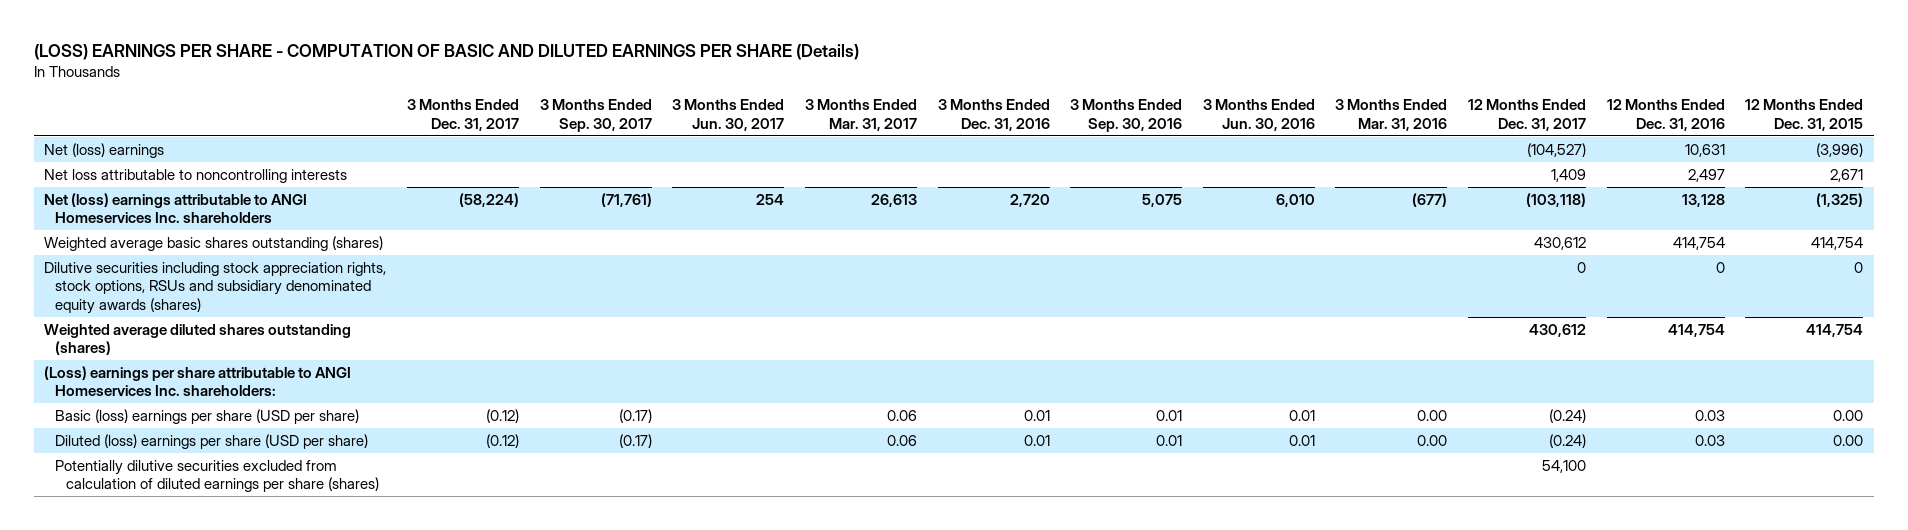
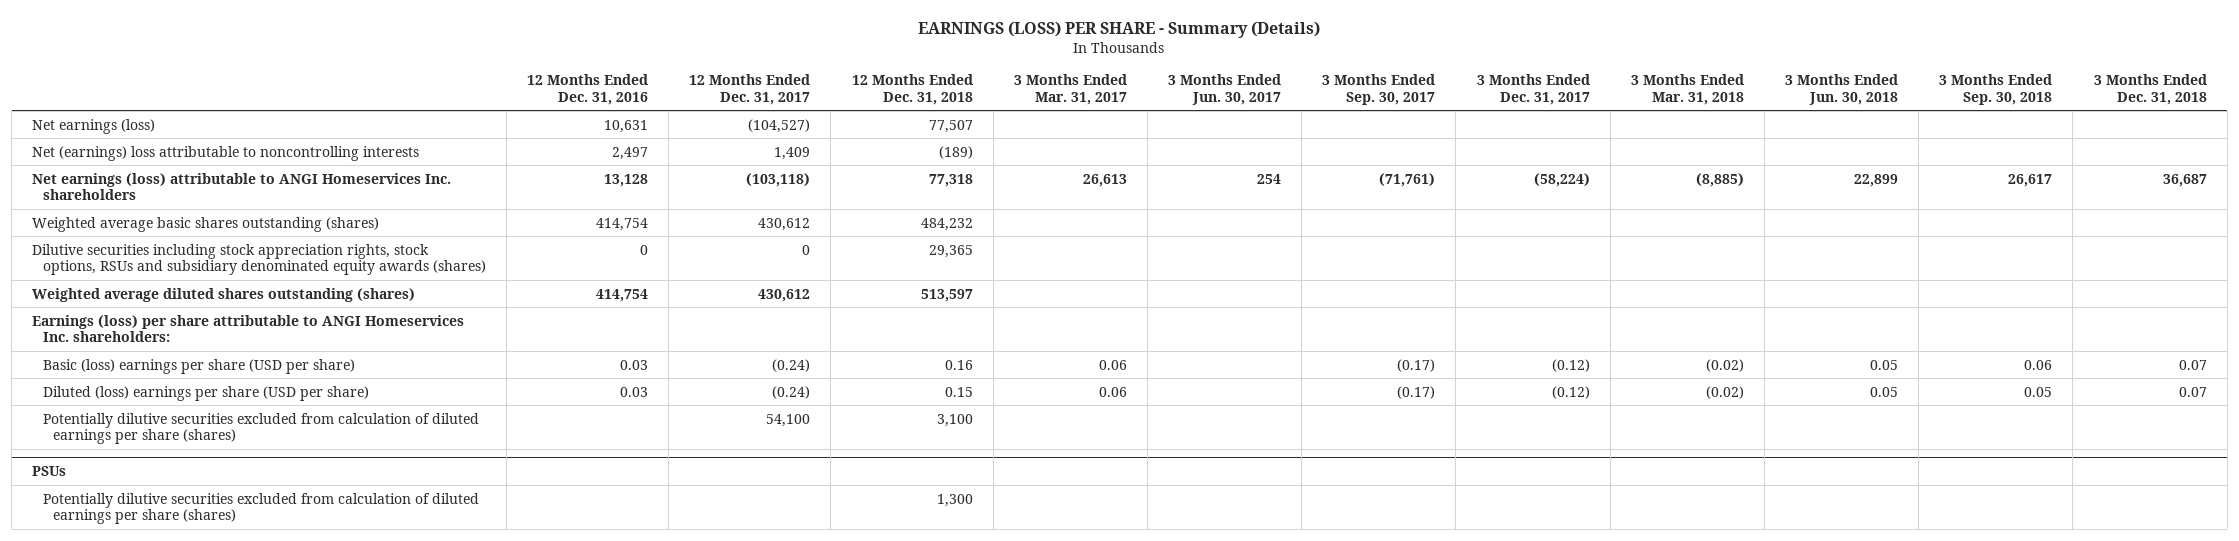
- (LOSS) EARNINGS PER SHARE - COMPUTATION OF BASIC AND DILUTED EARNINGS PER SHARE (Details)
+ EARNINGS (LOSS) PER SHARE - Summary (Details)
- | 3 Months Ended Dec. 31, 2017 | 3 Months Ended Sep. 30, 2017 | 3 Months Ended Jun. 30, 2017 | 3 Months Ended Mar. 31, 2017 | 3 Months Ended Dec. 31, 2016 | 3 Months Ended Sep. 30, 2016 | 3 Months Ended Jun. 30, 2016 | 3 Months Ended Mar. 31, 2016 | 12 Months Ended Dec. 31, 2017 | 12 Months Ended Dec. 31, 2016 | 12 Months Ended Dec. 31, 2015
+ | 12 Months Ended Dec. 31, 2016 | 12 Months Ended Dec. 31, 2017 | 12 Months Ended Dec. 31, 2018 | 3 Months Ended Mar. 31, 2017 | 3 Months Ended Jun. 30, 2017 | 3 Months Ended Sep. 30, 2017 | 3 Months Ended Dec. 31, 2017 | 3 Months Ended Mar. 31, 2018 | 3 Months Ended Jun. 30, 2018 | 3 Months Ended Sep. 30, 2018 | 3 Months Ended Dec. 31, 2018
- Net (loss) earnings | | | | | | | | | (104,527) | 10,631 | (3,996)
- Net loss attributable to noncontrolling interests | | | | | | | | | 1,409 | 2,497 | 2,671
- Net (loss) earnings attributable to ANGI Homeservices Inc. shareholders | (58,224) | (71,761) | 254 | 26,613 | 2,720 | 5,075 | 6,010 | (677) | (103,118) | 13,128 | (1,325)
+ Net earnings (loss) | 10,631 | (104,527) | 77,507 | | | | | | | |
+ Net (earnings) loss attributable to noncontrolling interests | 2,497 | 1,409 | (189) | | | | | | | |
+ Net earnings (loss) attributable to ANGI Homeservices Inc. shareholders | 13,128 | (103,118) | 77,318 | 26,613 | 254 | (71,761) | (58,224) | (8,885) | 22,899 | 26,617 | 36,687
- (Loss) earnings per share attributable to ANGI Homeservices Inc. shareholders:
+ Earnings (loss) per share attributable to ANGI Homeservices Inc. shareholders:
+ PSUs
+ Potentially dilutive securities excluded from calculation of diluted earnings per share (shares) | | | 1,300 | | | | | | | |

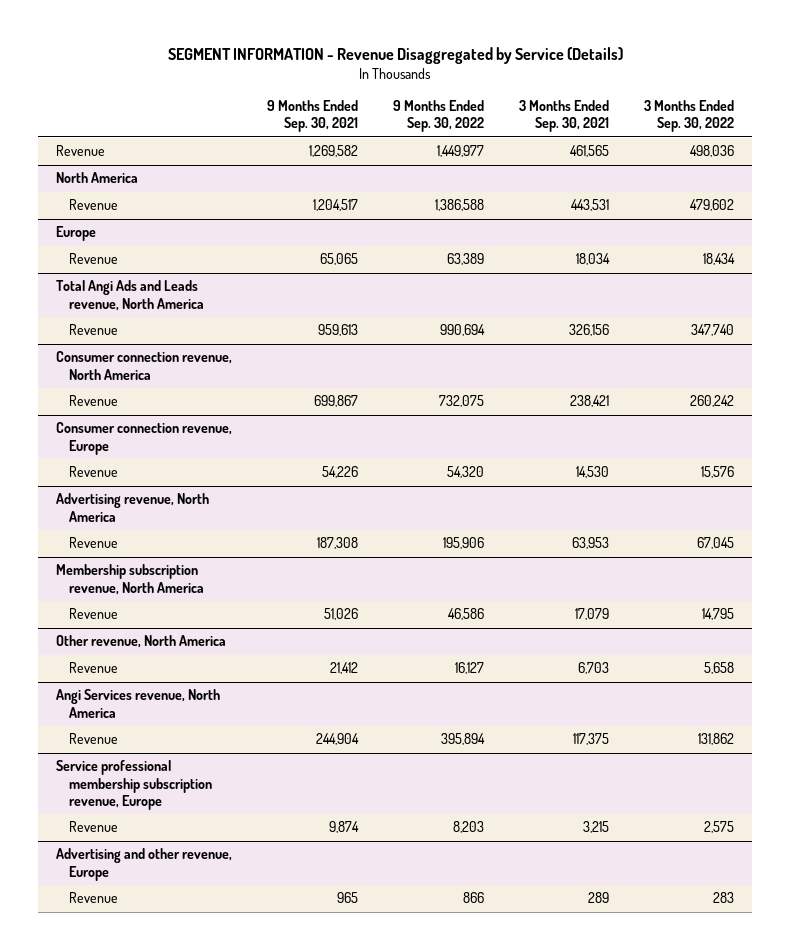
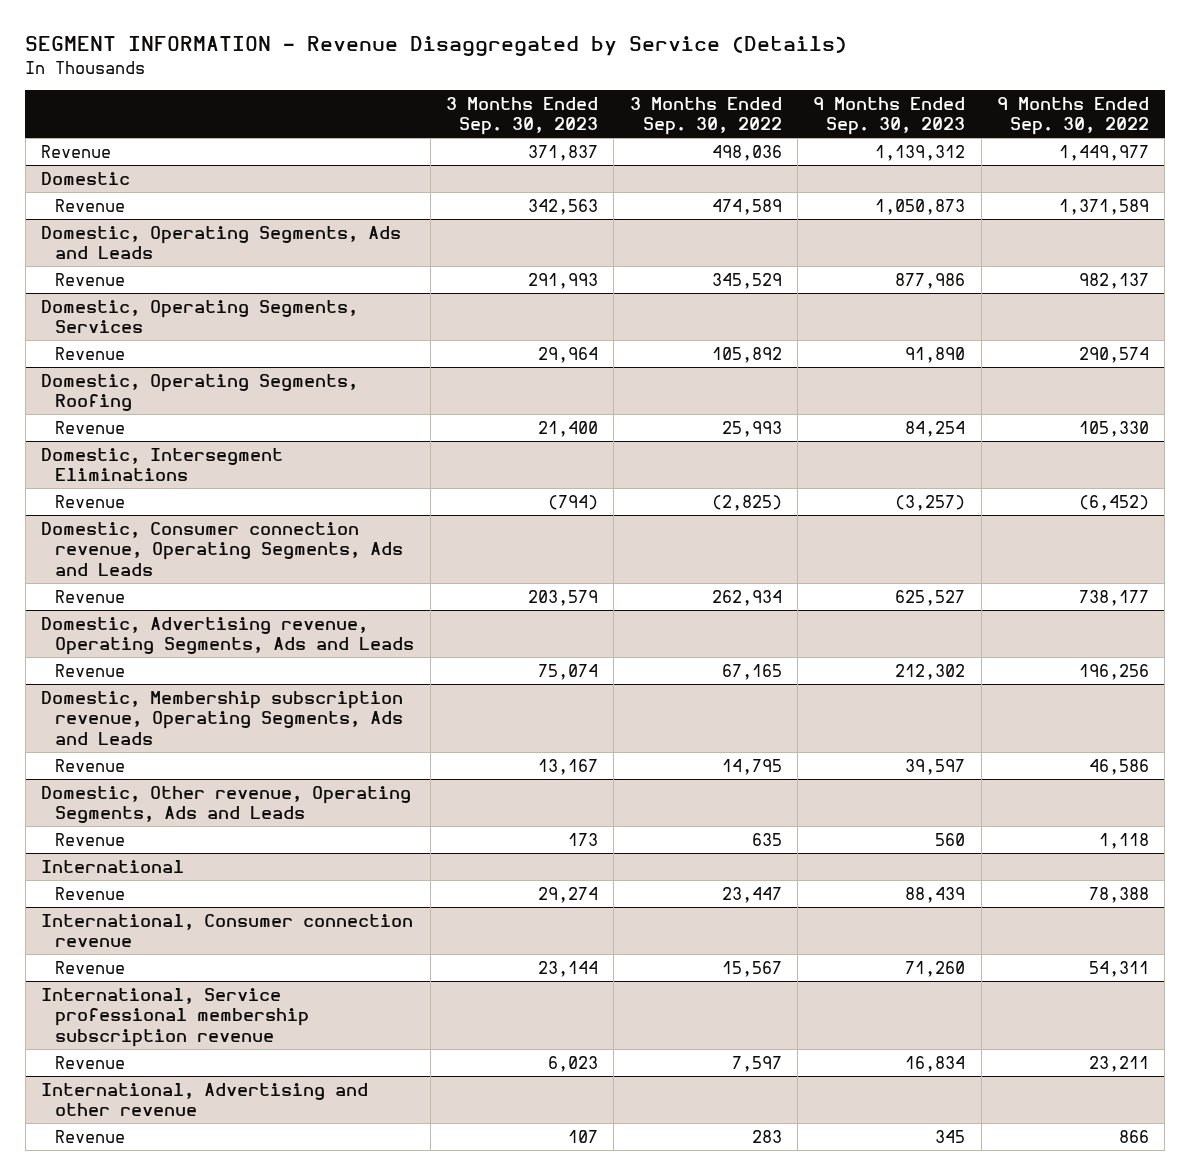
- | 9 Months Ended Sep. 30, 2021 | 9 Months Ended Sep. 30, 2022 | 3 Months Ended Sep. 30, 2021 | 3 Months Ended Sep. 30, 2022
+ | 3 Months Ended Sep. 30, 2023 | 3 Months Ended Sep. 30, 2022 | 9 Months Ended Sep. 30, 2023 | 9 Months Ended Sep. 30, 2022
- North America
- Revenue | 1,204,517 | 1,386,588 | 443,531 | 479,602
- Europe
- Revenue | 65,065 | 63,389 | 18,034 | 18,434
- Total Angi Ads and Leads revenue, North America
- Revenue | 959,613 | 990,694 | 326,156 | 347,740
- Consumer connection revenue, North America
- Revenue | 699,867 | 732,075 | 238,421 | 260,242
- Consumer connection revenue, Europe
- Revenue | 54,226 | 54,320 | 14,530 | 15,576
- Advertising revenue, North America
- Revenue | 187,308 | 195,906 | 63,953 | 67,045
- Membership subscription revenue, North America
+ Domestic
+ Revenue | 342,563 | 474,589 | 1,050,873 | 1,371,589
+ Domestic, Operating Segments, Ads and Leads
+ Revenue | 291,993 | 345,529 | 877,986 | 982,137
+ Domestic, Operating Segments, Services
+ Revenue | 29,964 | 105,892 | 91,890 | 290,574
+ Domestic, Operating Segments, Roofing
+ Revenue | 21,400 | 25,993 | 84,254 | 105,330
+ Domestic, Intersegment Eliminations
+ Revenue | (794) | (2,825) | (3,257) | (6,452)
+ Domestic, Consumer connection revenue, Operating Segments, Ads and Leads
+ Revenue | 203,579 | 262,934 | 625,527 | 738,177
+ Domestic, Advertising revenue, Operating Segments, Ads and Leads
+ Revenue | 75,074 | 67,165 | 212,302 | 196,256
+ Domestic, Membership subscription revenue, Operating Segments, Ads and Leads
- Other revenue, North America
- Revenue | 21,412 | 16,127 | 6,703 | 5,658
- Angi Services revenue, North America
- Revenue | 244,904 | 395,894 | 117,375 | 131,862
- Service professional membership subscription revenue, Europe
- Revenue | 9,874 | 8,203 | 3,215 | 2,575
- Advertising and other revenue, Europe
+ Domestic, Other revenue, Operating Segments, Ads and Leads
+ Revenue | 173 | 635 | 560 | 1,118
+ International
+ Revenue | 29,274 | 23,447 | 88,439 | 78,388
+ International, Consumer connection revenue
+ Revenue | 23,144 | 15,567 | 71,260 | 54,311
+ International, Service professional membership subscription revenue
+ Revenue | 6,023 | 7,597 | 16,834 | 23,211
+ International, Advertising and other revenue

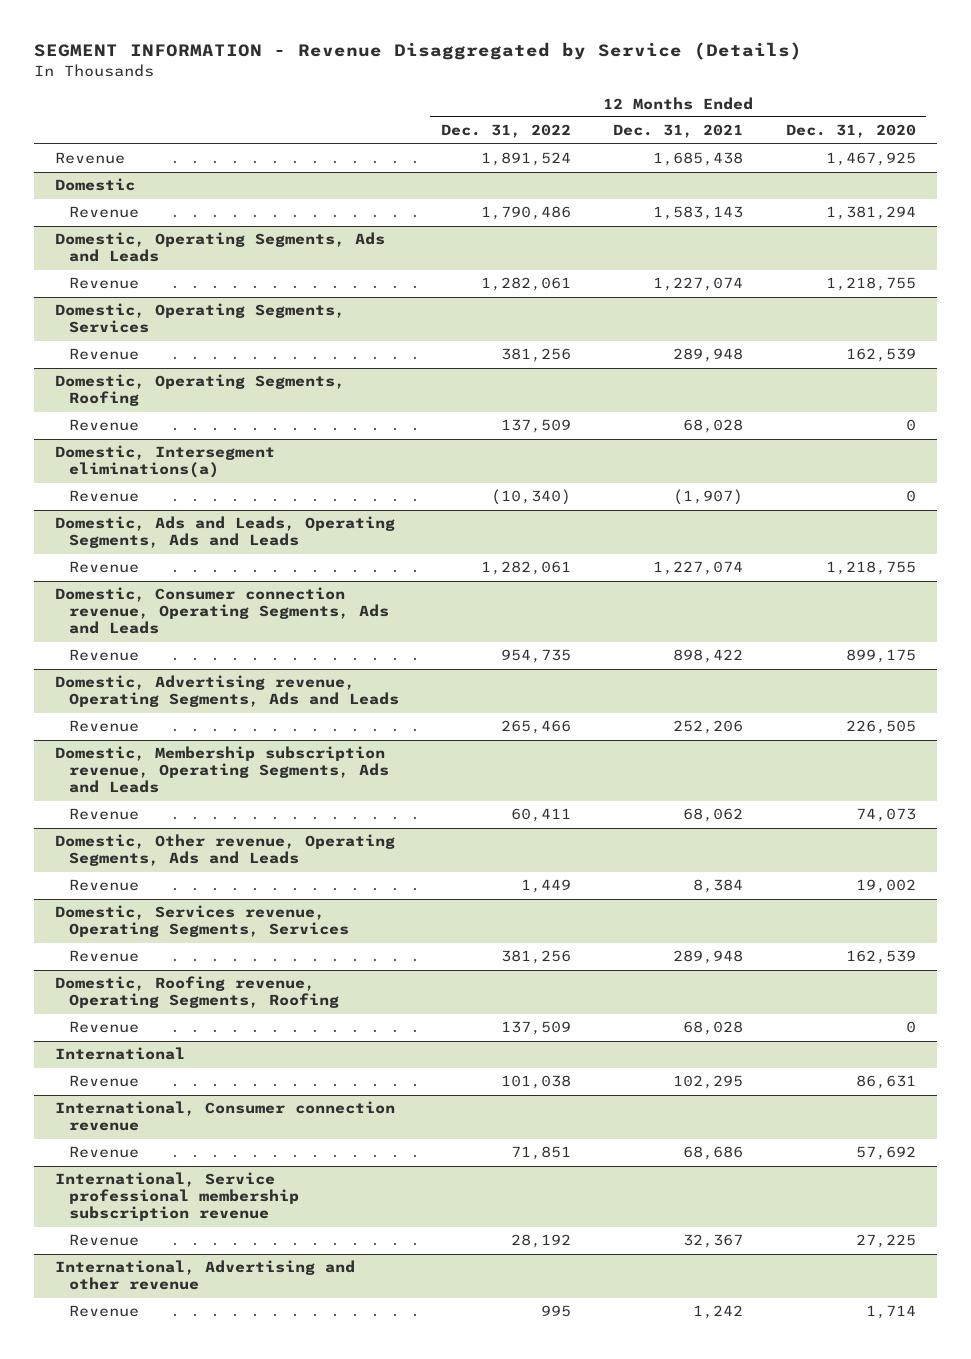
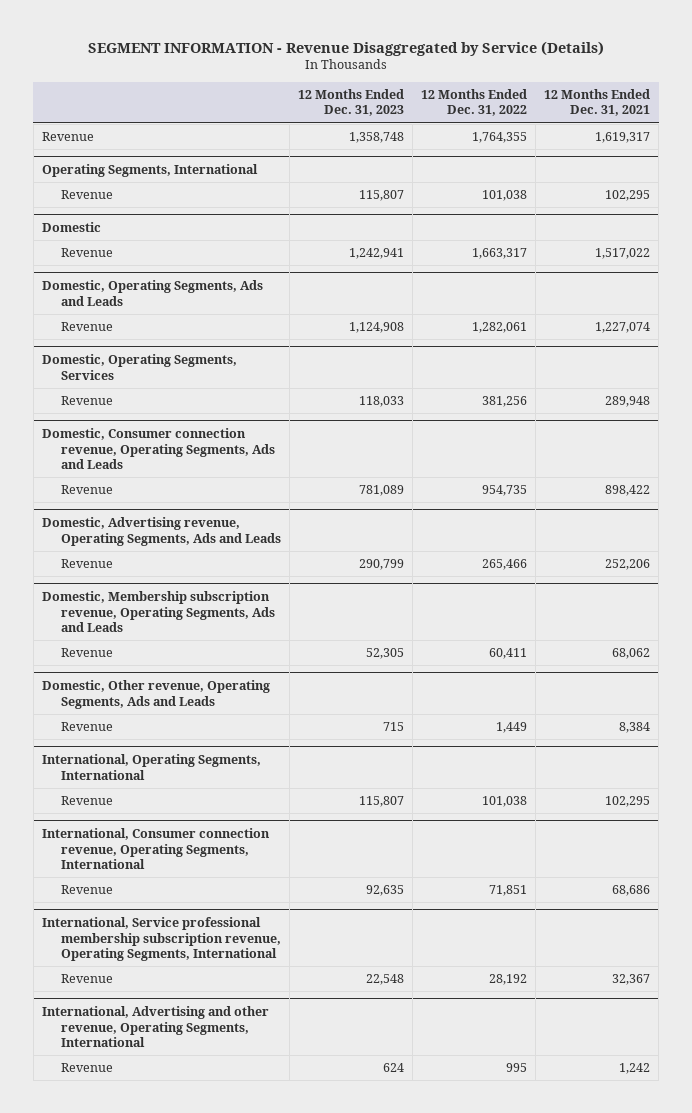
- | 12 Months Ended Dec. 31, 2022 | 12 Months Ended Dec. 31, 2021 | 12 Months Ended Dec. 31, 2020
+ | 12 Months Ended Dec. 31, 2023 | 12 Months Ended Dec. 31, 2022 | 12 Months Ended Dec. 31, 2021
- Revenue | 1,891,524 | 1,685,438 | 1,467,925
+ Revenue | 1,358,748 | 1,764,355 | 1,619,317
+ Operating Segments, International
+ Revenue | 115,807 | 101,038 | 102,295
@ Domestic
- Revenue | 1,790,486 | 1,583,143 | 1,381,294
+ Revenue | 1,242,941 | 1,663,317 | 1,517,022
- Domestic, Operating Segments, Roofing
- Revenue | 137,509 | 68,028 | 0
- Domestic, Intersegment eliminations(a)
- Revenue | (10,340) | (1,907) | 0
- Domestic, Ads and Leads, Operating Segments, Ads and Leads
- Revenue | 1,282,061 | 1,227,074 | 1,218,755
- Domestic, Services revenue, Operating Segments, Services
- Revenue | 381,256 | 289,948 | 162,539
- Domestic, Roofing revenue, Operating Segments, Roofing
- Revenue | 137,509 | 68,028 | 0
- International
+ International, Operating Segments, International
- International, Consumer connection revenue
+ International, Consumer connection revenue, Operating Segments, International
- International, Service professional membership subscription revenue
+ International, Service professional membership subscription revenue, Operating Segments, International
- International, Advertising and other revenue
+ International, Advertising and other revenue, Operating Segments, International

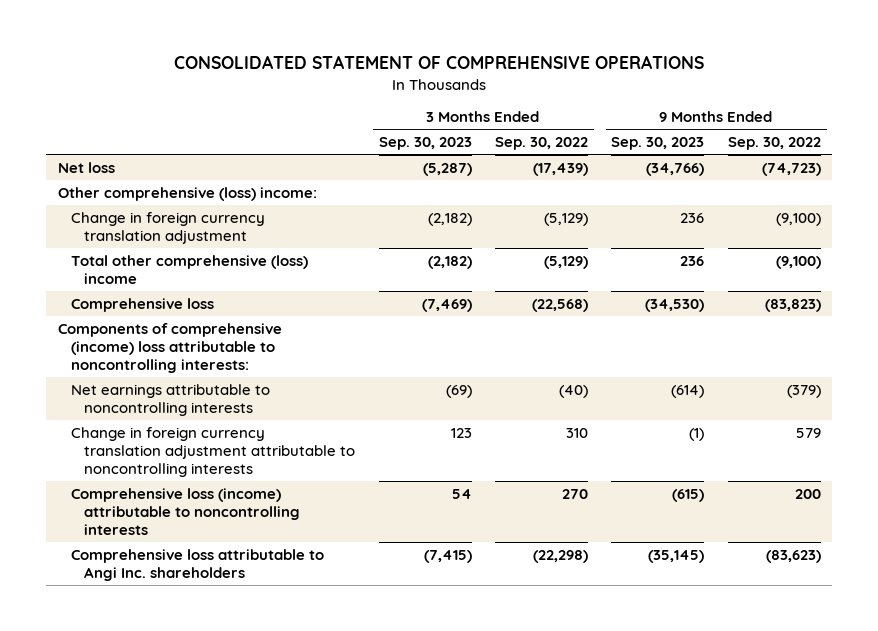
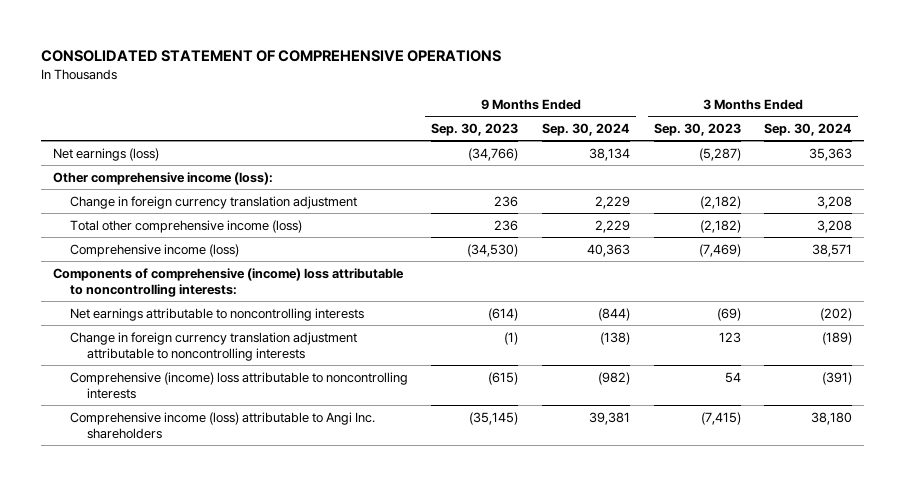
- | 3 Months Ended Sep. 30, 2023 | 3 Months Ended Sep. 30, 2022 | 9 Months Ended Sep. 30, 2023 | 9 Months Ended Sep. 30, 2022
+ | 9 Months Ended Sep. 30, 2023 | 9 Months Ended Sep. 30, 2024 | 3 Months Ended Sep. 30, 2023 | 3 Months Ended Sep. 30, 2024
- Net loss | (5,287) | (17,439) | (34,766) | (74,723)
- Other comprehensive (loss) income:
+ Net earnings (loss) | (34,766) | 38,134 | (5,287) | 35,363
+ Other comprehensive income (loss):
- Total other comprehensive (loss) income | (2,182) | (5,129) | 236 | (9,100)
- Comprehensive loss | (7,469) | (22,568) | (34,530) | (83,823)
+ Total other comprehensive income (loss) | 236 | 2,229 | (2,182) | 3,208
+ Comprehensive income (loss) | (34,530) | 40,363 | (7,469) | 38,571
- Comprehensive loss (income) attributable to noncontrolling interests | 54 | 270 | (615) | 200
- Comprehensive loss attributable to Angi Inc. shareholders | (7,415) | (22,298) | (35,145) | (83,623)
+ Comprehensive (income) loss attributable to noncontrolling interests | (615) | (982) | 54 | (391)
+ Comprehensive income (loss) attributable to Angi Inc. shareholders | (35,145) | 39,381 | (7,415) | 38,180

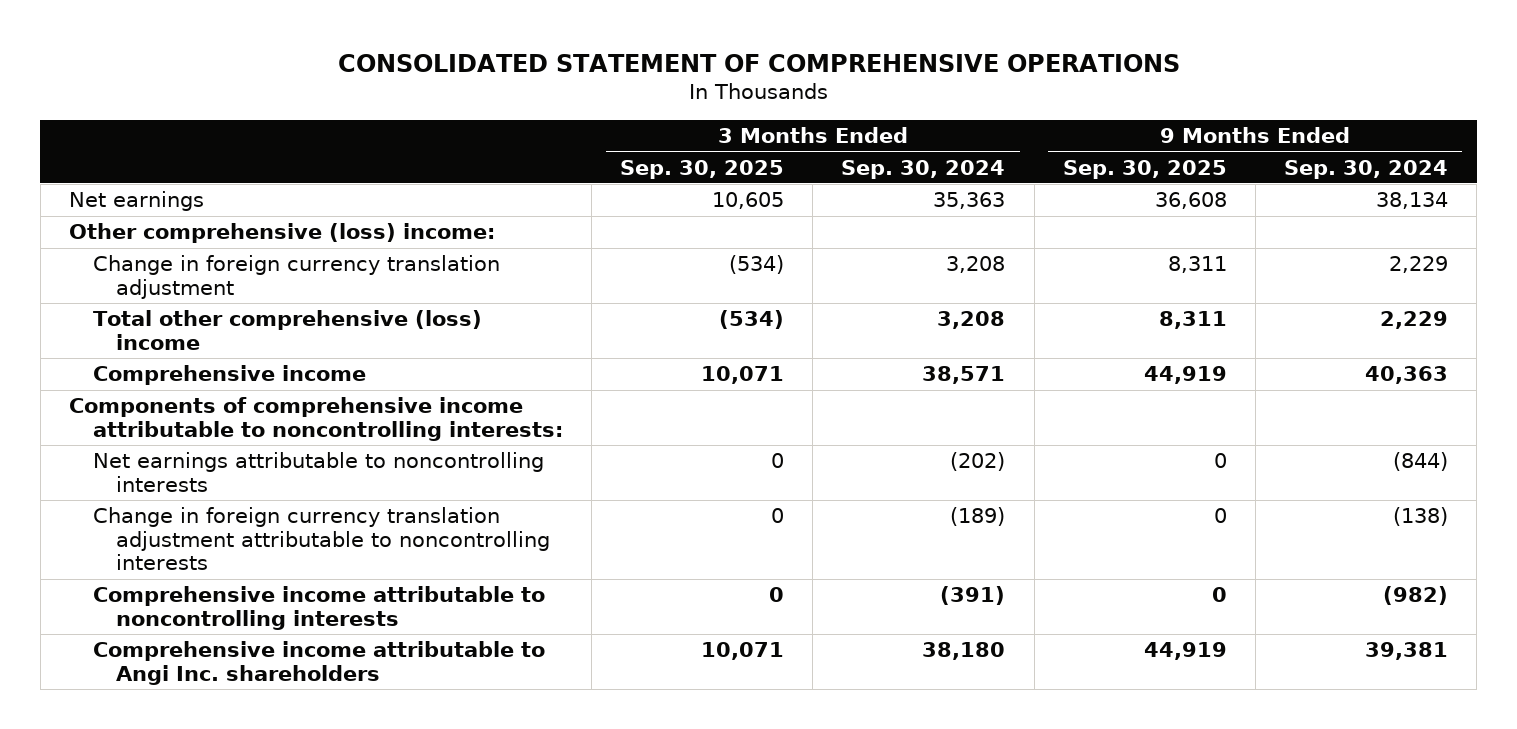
- | 9 Months Ended Sep. 30, 2023 | 9 Months Ended Sep. 30, 2024 | 3 Months Ended Sep. 30, 2023 | 3 Months Ended Sep. 30, 2024
+ | 3 Months Ended Sep. 30, 2025 | 3 Months Ended Sep. 30, 2024 | 9 Months Ended Sep. 30, 2025 | 9 Months Ended Sep. 30, 2024
- Net earnings (loss) | (34,766) | 38,134 | (5,287) | 35,363
- Other comprehensive income (loss):
+ Net earnings | 10,605 | 35,363 | 36,608 | 38,134
+ Other comprehensive (loss) income:
- Total other comprehensive income (loss) | 236 | 2,229 | (2,182) | 3,208
- Comprehensive income (loss) | (34,530) | 40,363 | (7,469) | 38,571
- Components of comprehensive (income) loss attributable to noncontrolling interests:
+ Total other comprehensive (loss) income | (534) | 3,208 | 8,311 | 2,229
+ Comprehensive income | 10,071 | 38,571 | 44,919 | 40,363
+ Components of comprehensive income attributable to noncontrolling interests:
- Comprehensive (income) loss attributable to noncontrolling interests | (615) | (982) | 54 | (391)
- Comprehensive income (loss) attributable to Angi Inc. shareholders | (35,145) | 39,381 | (7,415) | 38,180
+ Comprehensive income attributable to noncontrolling interests | 0 | (391) | 0 | (982)
+ Comprehensive income attributable to Angi Inc. shareholders | 10,071 | 38,180 | 44,919 | 39,381

